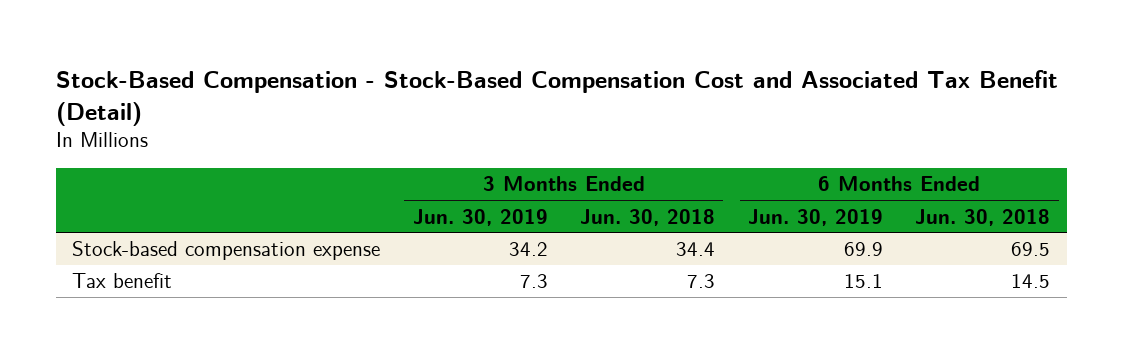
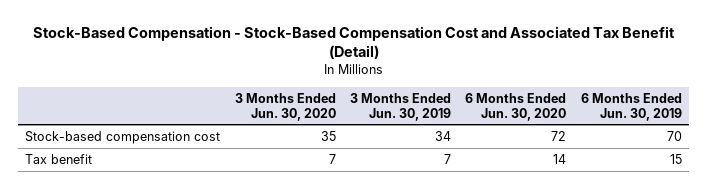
- | 3 Months Ended Jun. 30, 2019 | 3 Months Ended Jun. 30, 2018 | 6 Months Ended Jun. 30, 2019 | 6 Months Ended Jun. 30, 2018
+ | 3 Months Ended Jun. 30, 2020 | 3 Months Ended Jun. 30, 2019 | 6 Months Ended Jun. 30, 2020 | 6 Months Ended Jun. 30, 2019
- Stock-based compensation expense | 34.2 | 34.4 | 69.9 | 69.5
- Tax benefit | 7.3 | 7.3 | 15.1 | 14.5
+ Stock-based compensation cost | 35 | 34 | 72 | 70
+ Tax benefit | 7 | 7 | 14 | 15

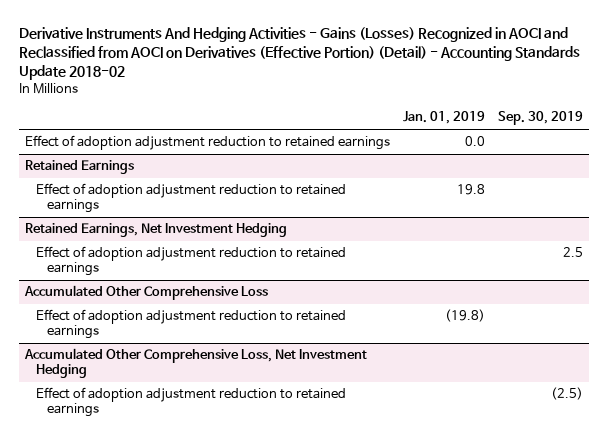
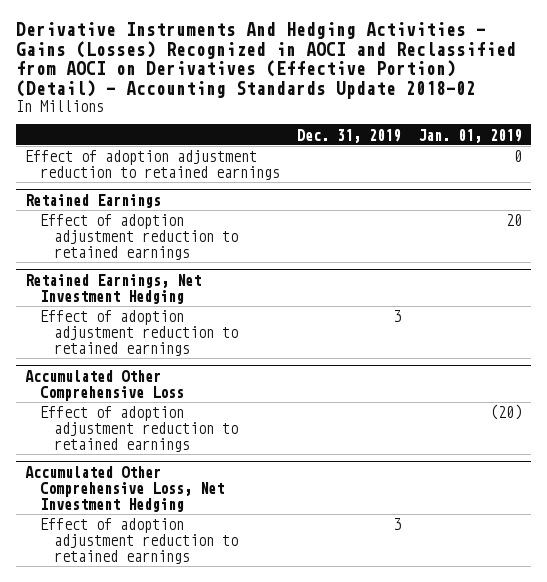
- | Jan. 01, 2019 | Sep. 30, 2019
+ | Dec. 31, 2019 | Jan. 01, 2019
- Effect of adoption adjustment reduction to retained earnings | 0.0 |
+ Effect of adoption adjustment reduction to retained earnings | | 0
@ Retained Earnings
- Effect of adoption adjustment reduction to retained earnings | 19.8 |
+ Effect of adoption adjustment reduction to retained earnings | | 20
@ Accumulated Other Comprehensive Loss
- Effect of adoption adjustment reduction to retained earnings | (19.8) |
+ Effect of adoption adjustment reduction to retained earnings | | (20)

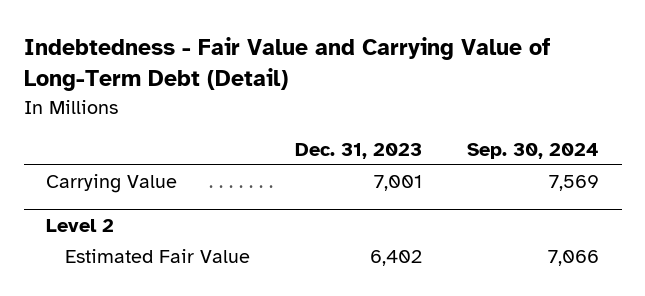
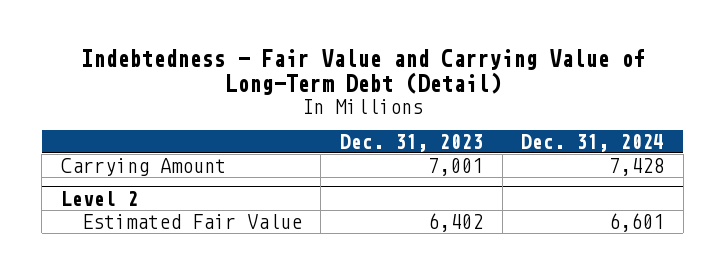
- | Dec. 31, 2023 | Sep. 30, 2024
+ | Dec. 31, 2023 | Dec. 31, 2024
- Carrying Value | 7,001 | 7,569
+ Carrying Amount | 7,001 | 7,428

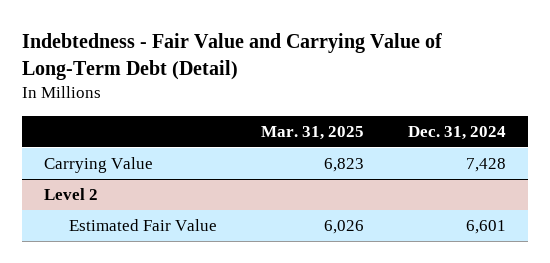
- | Dec. 31, 2023 | Dec. 31, 2024
+ | Mar. 31, 2025 | Dec. 31, 2024
- Carrying Amount | 7,001 | 7,428
+ Carrying Value | 6,823 | 7,428

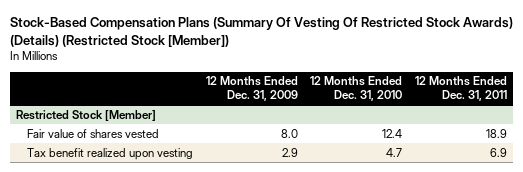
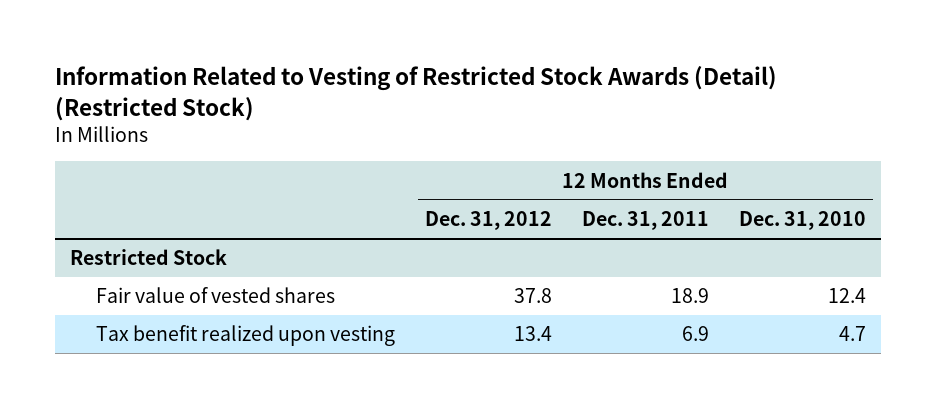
- Stock-Based Compensation Plans (Summary Of Vesting Of Restricted Stock Awards) (Details) (Restricted Stock [Member])
+ Information Related to Vesting of Restricted Stock Awards (Detail) (Restricted Stock)
- | 12 Months Ended Dec. 31, 2009 | 12 Months Ended Dec. 31, 2010 | 12 Months Ended Dec. 31, 2011
+ | 12 Months Ended Dec. 31, 2012 | 12 Months Ended Dec. 31, 2011 | 12 Months Ended Dec. 31, 2010
- Restricted Stock [Member]
- Fair value of shares vested | 8.0 | 12.4 | 18.9
+ Restricted Stock
+ Fair value of vested shares | 37.8 | 18.9 | 12.4

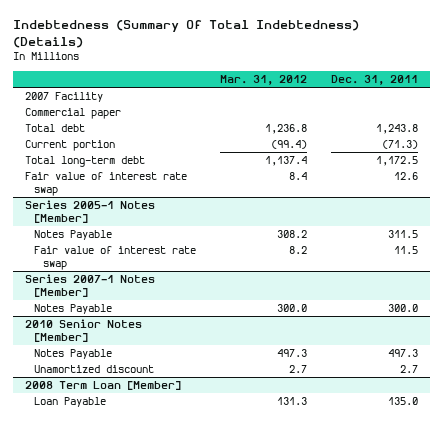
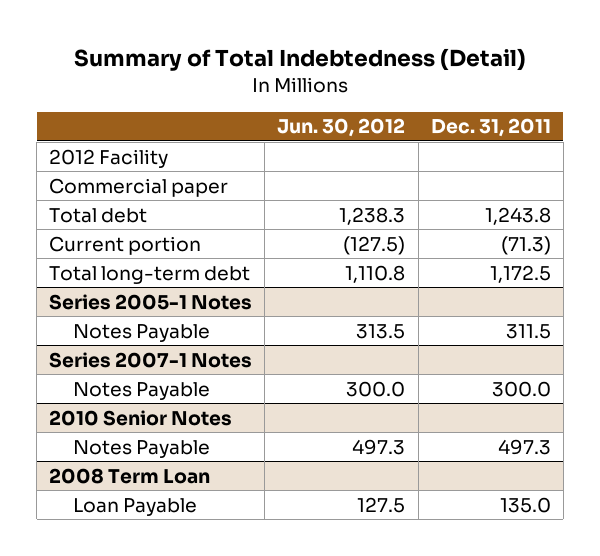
- Indebtedness (Summary Of Total Indebtedness) (Details)
+ Summary of Total Indebtedness (Detail)
- | Mar. 31, 2012 | Dec. 31, 2011
+ | Jun. 30, 2012 | Dec. 31, 2011
- 2007 Facility
+ 2012 Facility
- Fair value of interest rate swap | 8.4 | 12.6
- Series 2005-1 Notes [Member]
+ Series 2005-1 Notes
- Fair value of interest rate swap | 8.2 | 11.5
- Series 2007-1 Notes [Member]
+ Series 2007-1 Notes
- 2010 Senior Notes [Member]
+ 2010 Senior Notes
- Unamortized discount | 2.7 | 2.7
- 2008 Term Loan [Member]
+ 2008 Term Loan

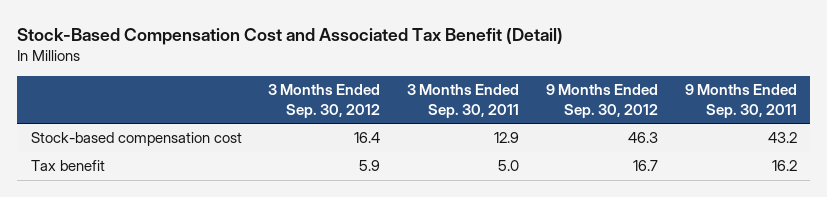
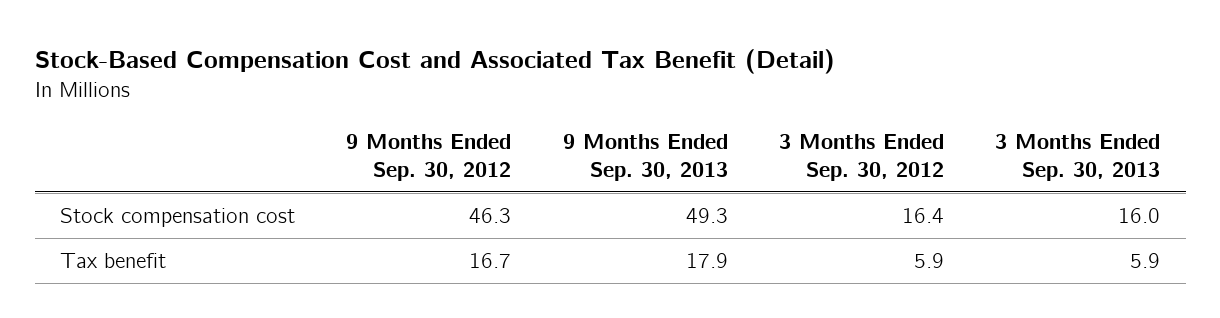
- | 3 Months Ended Sep. 30, 2012 | 3 Months Ended Sep. 30, 2011 | 9 Months Ended Sep. 30, 2012 | 9 Months Ended Sep. 30, 2011
+ | 9 Months Ended Sep. 30, 2012 | 9 Months Ended Sep. 30, 2013 | 3 Months Ended Sep. 30, 2012 | 3 Months Ended Sep. 30, 2013
- Stock-based compensation cost | 16.4 | 12.9 | 46.3 | 43.2
+ Stock compensation cost | 46.3 | 49.3 | 16.4 | 16.0

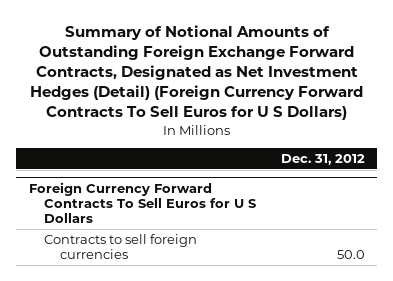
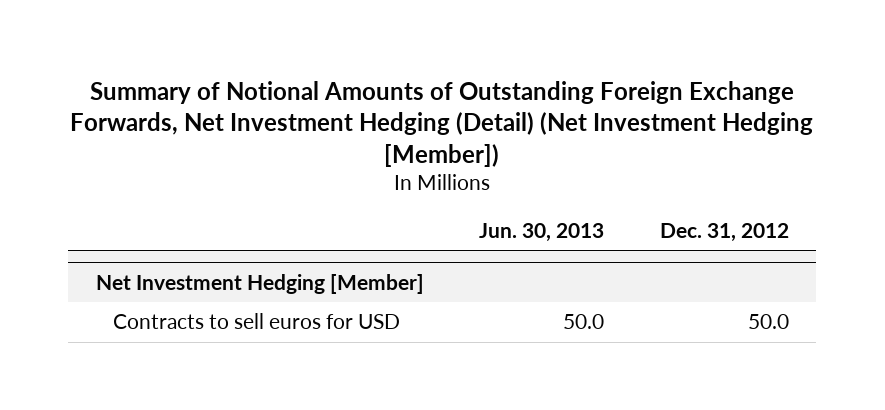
- Summary of Notional Amounts of Outstanding Foreign Exchange Forward Contracts, Designated as Net Investment Hedges (Detail) (Foreign Currency Forward Contracts To Sell Euros for U S Dollars)
+ Summary of Notional Amounts of Outstanding Foreign Exchange Forwards, Net Investment Hedging (Detail) (Net Investment Hedging [Member])
- | Dec. 31, 2012
+ | Jun. 30, 2013 | Dec. 31, 2012
- Foreign Currency Forward Contracts To Sell Euros for U S Dollars
- Contracts to sell foreign currencies | 50.0
+ Net Investment Hedging [Member]
+ Contracts to sell euros for USD | 50.0 | 50.0

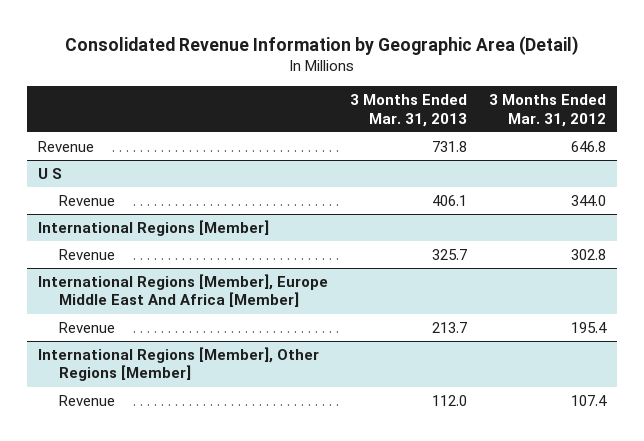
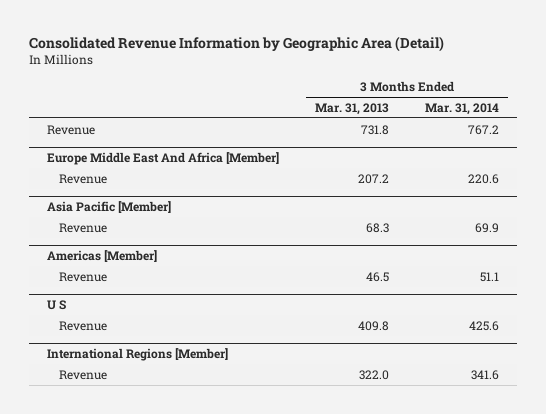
- | 3 Months Ended Mar. 31, 2013 | 3 Months Ended Mar. 31, 2012
+ | 3 Months Ended Mar. 31, 2013 | 3 Months Ended Mar. 31, 2014
+ Europe Middle East And Africa [Member]
+ Revenue | 207.2 | 220.6
+ Asia Pacific [Member]
+ Revenue | 68.3 | 69.9
+ Americas [Member]
+ Revenue | 46.5 | 51.1
@ U S
- Revenue | 406.1 | 344.0
+ Revenue | 409.8 | 425.6
@ International Regions [Member]
- Revenue | 325.7 | 302.8
- International Regions [Member], Europe Middle East And Africa [Member]
- Revenue | 213.7 | 195.4
- International Regions [Member], Other Regions [Member]
- Revenue | 112.0 | 107.4
@ International Regions [Member]
+ Revenue | 322.0 | 341.6

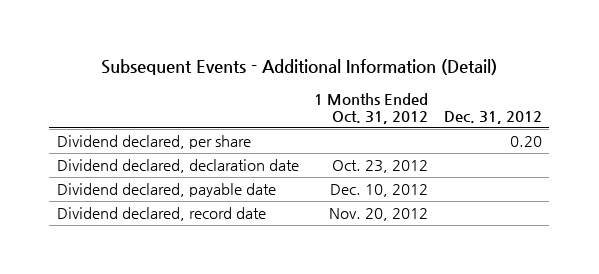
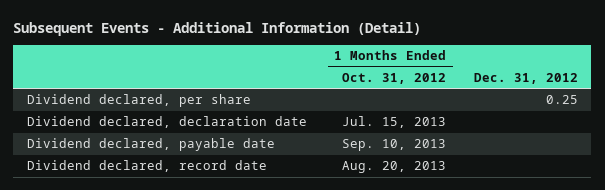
- Dividend declared, per share | | 0.20
- Dividend declared, declaration date | Oct. 23, 2012 |
- Dividend declared, payable date | Dec. 10, 2012 |
- Dividend declared, record date | Nov. 20, 2012 |
+ Dividend declared, per share | | 0.25
+ Dividend declared, declaration date | Jul. 15, 2013 |
+ Dividend declared, payable date | Sep. 10, 2013 |
+ Dividend declared, record date | Aug. 20, 2013 |

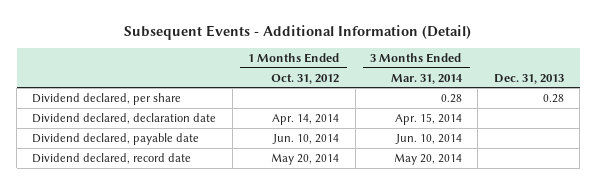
- | 1 Months Ended Oct. 31, 2012 | Dec. 31, 2012
+ | 1 Months Ended Oct. 31, 2012 | 3 Months Ended Mar. 31, 2014 | Dec. 31, 2013
- Dividend declared, declaration date | Jul. 15, 2013 |
- Dividend declared, payable date | Sep. 10, 2013 |
- Dividend declared, record date | Aug. 20, 2013 |
+ Dividend declared, declaration date | Apr. 14, 2014 | Apr. 15, 2014 |
+ Dividend declared, payable date | Jun. 10, 2014 | Jun. 10, 2014 |
+ Dividend declared, record date | May 20, 2014 | May 20, 2014 |

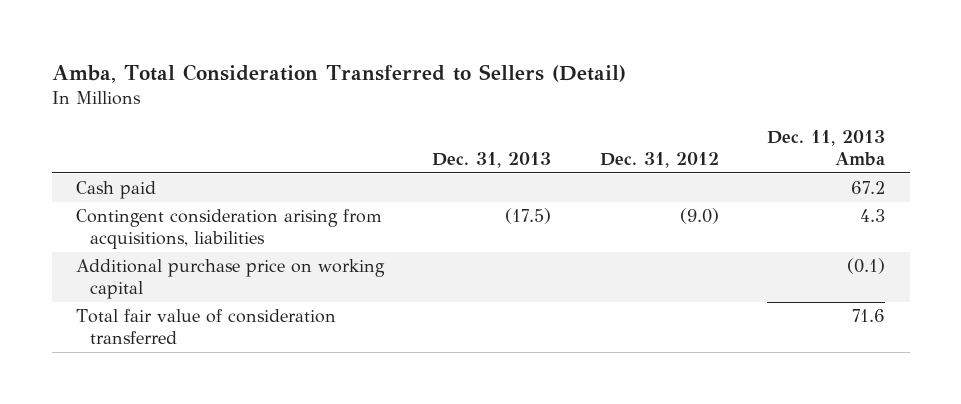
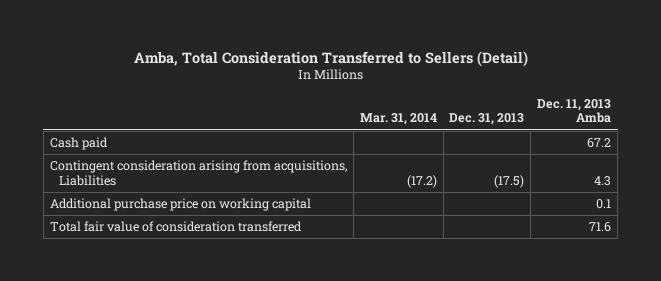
- | Dec. 31, 2013 | Dec. 31, 2012 | Dec. 11, 2013 Amba
+ | Mar. 31, 2014 | Dec. 31, 2013 | Dec. 11, 2013 Amba
- Contingent consideration arising from acquisitions, liabilities | (17.5) | (9.0) | 4.3
- Additional purchase price on working capital | | | (0.1)
+ Contingent consideration arising from acquisitions, Liabilities | (17.2) | (17.5) | 4.3
+ Additional purchase price on working capital | | | 0.1

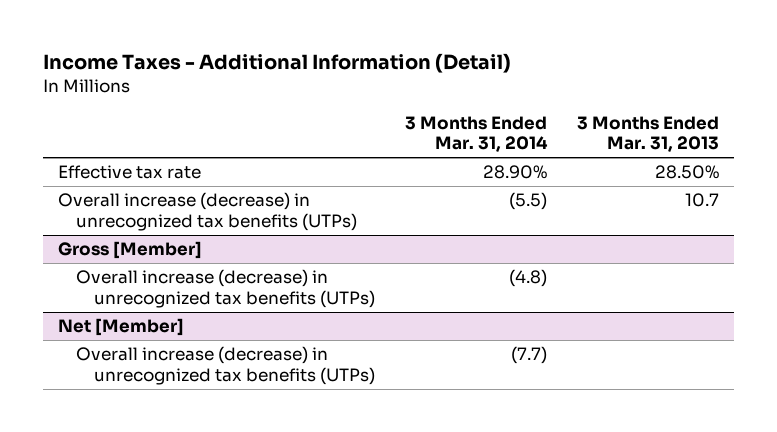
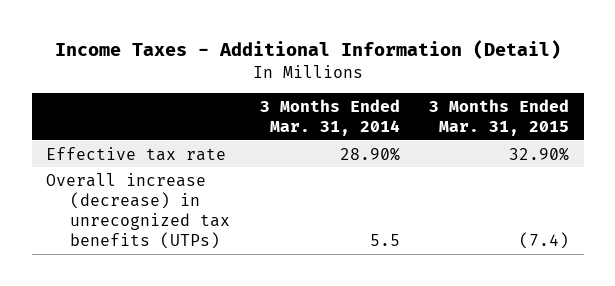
- | 3 Months Ended Mar. 31, 2014 | 3 Months Ended Mar. 31, 2013
+ | 3 Months Ended Mar. 31, 2014 | 3 Months Ended Mar. 31, 2015
- Overall increase (decrease) in unrecognized tax benefits (UTPs) | (5.5) | 10.7
- Gross [Member]
- Overall increase (decrease) in unrecognized tax benefits (UTPs) | (4.8) |
- Net [Member]
- Overall increase (decrease) in unrecognized tax benefits (UTPs) | (7.7) |
+ Overall increase (decrease) in unrecognized tax benefits (UTPs) | 5.5 | (7.4)

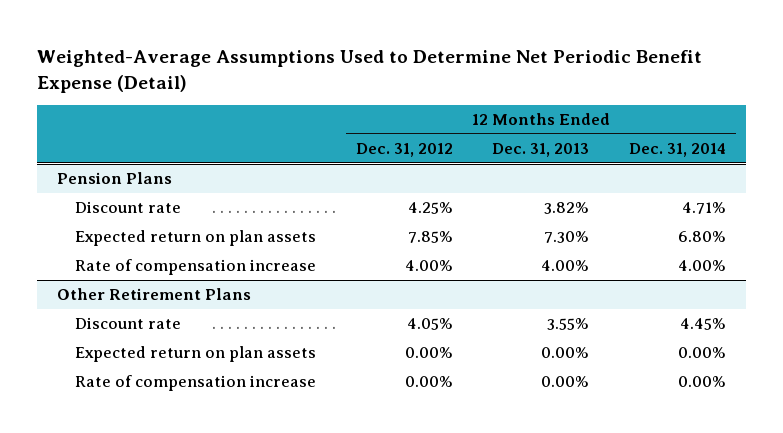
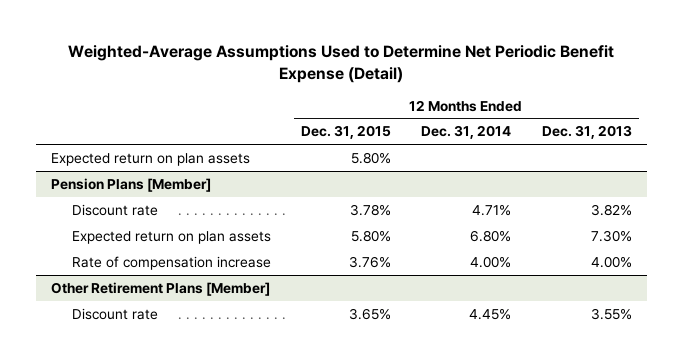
- | 12 Months Ended Dec. 31, 2012 | 12 Months Ended Dec. 31, 2013 | 12 Months Ended Dec. 31, 2014
+ | 12 Months Ended Dec. 31, 2015 | 12 Months Ended Dec. 31, 2014 | 12 Months Ended Dec. 31, 2013
- Pension Plans
+ Expected return on plan assets | 5.80% | |
+ Pension Plans [Member]
- Other Retirement Plans
+ Other Retirement Plans [Member]
- Expected return on plan assets | 0.00% | 0.00% | 0.00%
- Rate of compensation increase | 0.00% | 0.00% | 0.00%

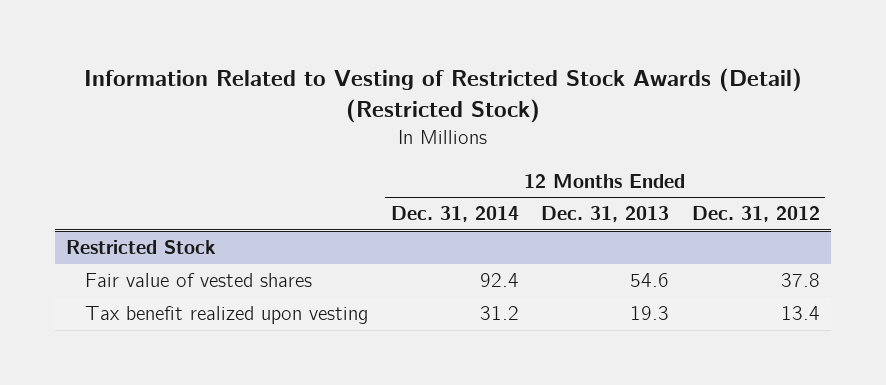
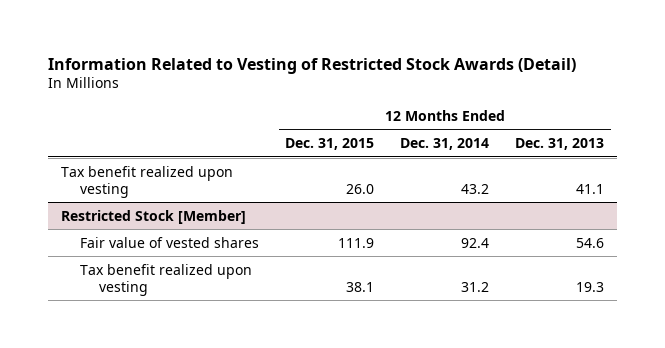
- Information Related to Vesting of Restricted Stock Awards (Detail) (Restricted Stock)
+ Information Related to Vesting of Restricted Stock Awards (Detail)
- | 12 Months Ended Dec. 31, 2014 | 12 Months Ended Dec. 31, 2013 | 12 Months Ended Dec. 31, 2012
+ | 12 Months Ended Dec. 31, 2015 | 12 Months Ended Dec. 31, 2014 | 12 Months Ended Dec. 31, 2013
- Restricted Stock
+ Tax benefit realized upon vesting | 26.0 | 43.2 | 41.1
+ Restricted Stock [Member]

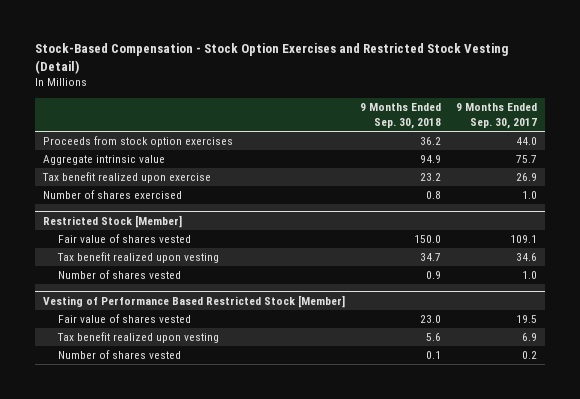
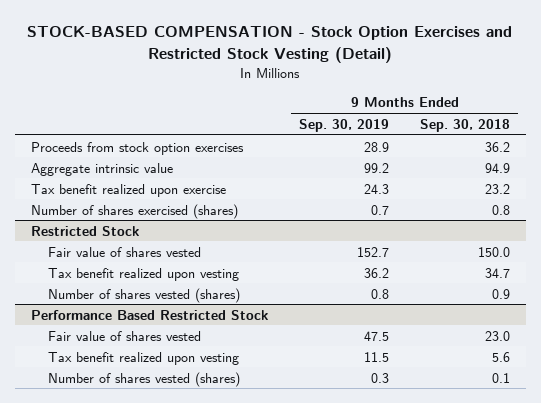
- Stock-Based Compensation - Stock Option Exercises and Restricted Stock Vesting (Detail)
+ STOCK-BASED COMPENSATION - Stock Option Exercises and Restricted Stock Vesting (Detail)
- | 9 Months Ended Sep. 30, 2018 | 9 Months Ended Sep. 30, 2017
+ | 9 Months Ended Sep. 30, 2019 | 9 Months Ended Sep. 30, 2018
- Number of shares exercised | 0.8 | 1.0
- Restricted Stock [Member]
+ Number of shares exercised (shares) | 0.7 | 0.8
+ Restricted Stock
- Number of shares vested | 0.9 | 1.0
- Vesting of Performance Based Restricted Stock [Member]
+ Number of shares vested (shares) | 0.8 | 0.9
+ Performance Based Restricted Stock
- Number of shares vested | 0.1 | 0.2
+ Number of shares vested (shares) | 0.3 | 0.1

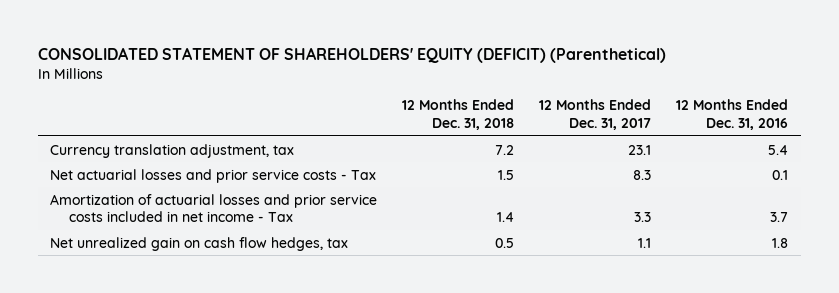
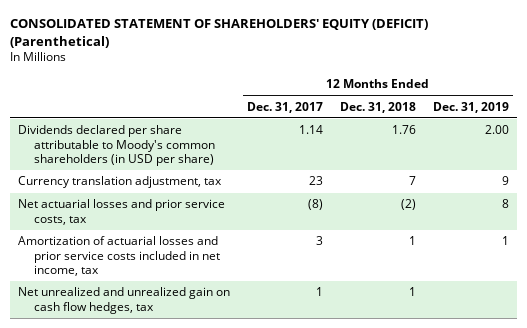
- | 12 Months Ended Dec. 31, 2018 | 12 Months Ended Dec. 31, 2017 | 12 Months Ended Dec. 31, 2016
+ | 12 Months Ended Dec. 31, 2017 | 12 Months Ended Dec. 31, 2018 | 12 Months Ended Dec. 31, 2019
- Currency translation adjustment, tax | 7.2 | 23.1 | 5.4
- Net actuarial losses and prior service costs - Tax | 1.5 | 8.3 | 0.1
- Amortization of actuarial losses and prior service costs included in net income - Tax | 1.4 | 3.3 | 3.7
- Net unrealized gain on cash flow hedges, tax | 0.5 | 1.1 | 1.8
+ Dividends declared per share attributable to Moody's common shareholders (in USD per share) | 1.14 | 1.76 | 2.00
+ Currency translation adjustment, tax | 23 | 7 | 9
+ Net actuarial losses and prior service costs, tax | (8) | (2) | 8
+ Amortization of actuarial losses and prior service costs included in net income, tax | 3 | 1 | 1
+ Net unrealized and unrealized gain on cash flow hedges, tax | 1 | 1 |

